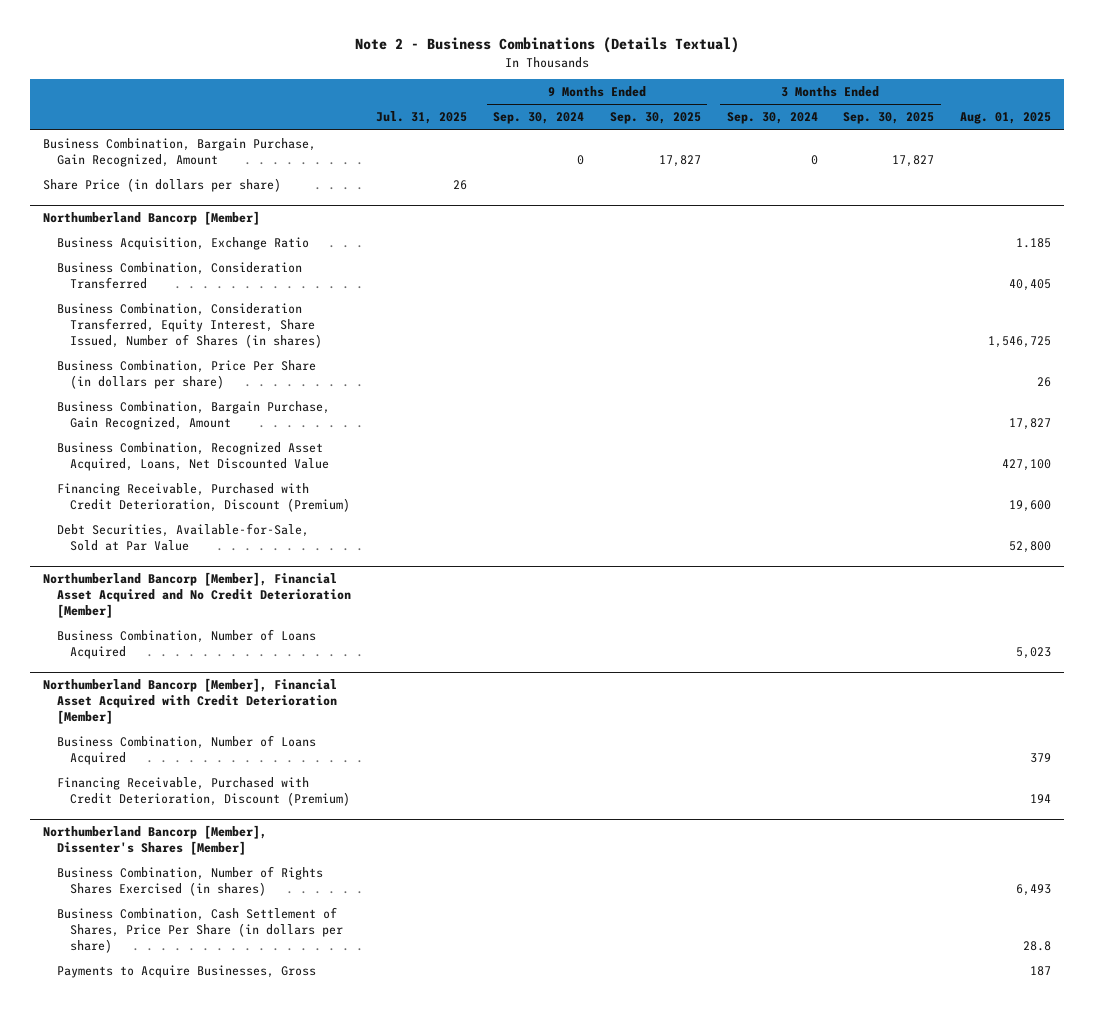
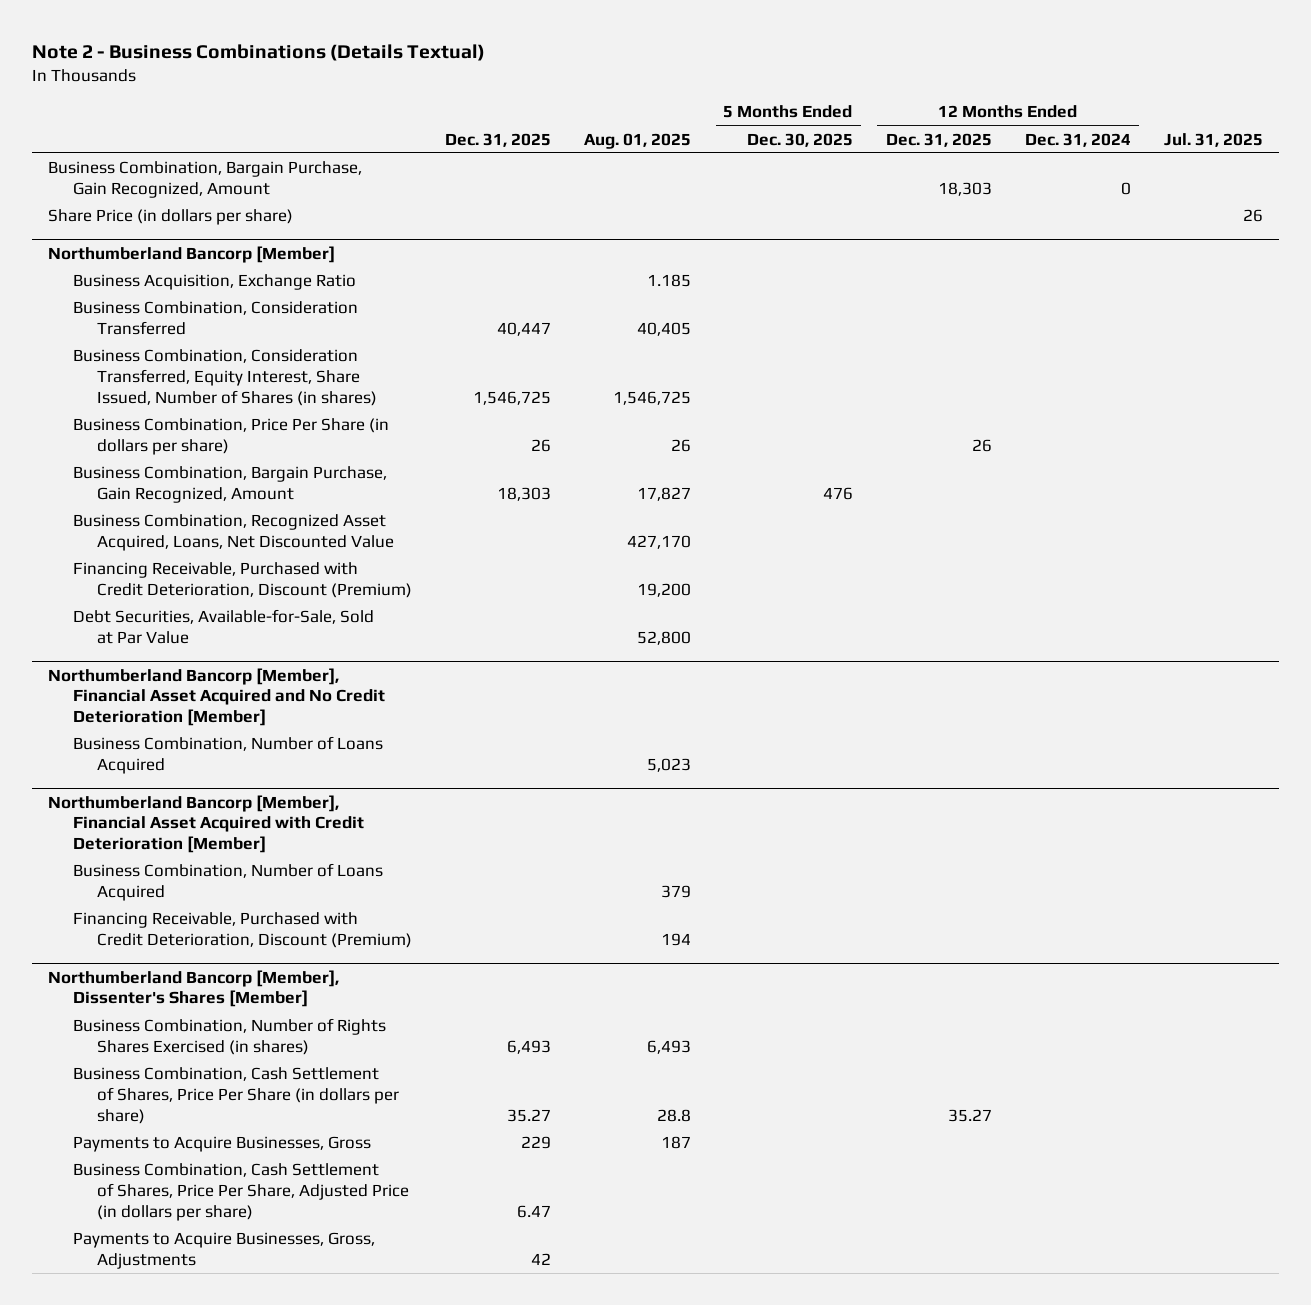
- | Jul. 31, 2025 | 9 Months Ended Sep. 30, 2024 | 9 Months Ended Sep. 30, 2025 | 3 Months Ended Sep. 30, 2024 | 3 Months Ended Sep. 30, 2025 | Aug. 01, 2025
+ | Dec. 31, 2025 | Aug. 01, 2025 | 5 Months Ended Dec. 30, 2025 | 12 Months Ended Dec. 31, 2025 | 12 Months Ended Dec. 31, 2024 | Jul. 31, 2025
@ Northumberland Bancorp [Member]
- Business Combination, Recognized Asset Acquired, Loans, Net Discounted Value | | | | | | 427,100
- Financing Receivable, Purchased with Credit Deterioration, Discount (Premium) | | | | | | 19,600
+ Business Combination, Recognized Asset Acquired, Loans, Net Discounted Value | | 427,170 | | | |
+ Financing Receivable, Purchased with Credit Deterioration, Discount (Premium) | | 19,200 | | | |
@ Northumberland Bancorp [Member], Dissenter's Shares [Member]
+ Business Combination, Cash Settlement of Shares, Price Per Share, Adjusted Price (in dollars per share) | 6.47 | | | | |
+ Payments to Acquire Businesses, Gross, Adjustments | 42 | | | | |

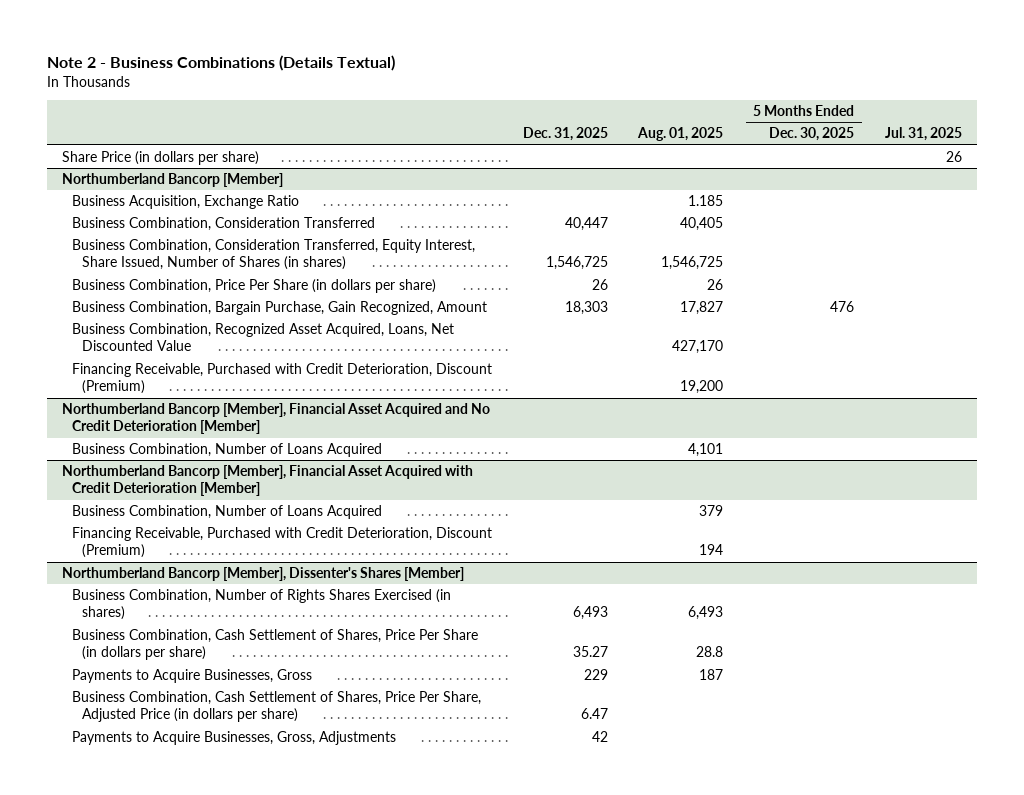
- | Dec. 31, 2025 | Aug. 01, 2025 | 5 Months Ended Dec. 30, 2025 | 12 Months Ended Dec. 31, 2025 | 12 Months Ended Dec. 31, 2024 | Jul. 31, 2025
+ | Dec. 31, 2025 | Aug. 01, 2025 | 5 Months Ended Dec. 30, 2025 | Jul. 31, 2025
- Business Combination, Bargain Purchase, Gain Recognized, Amount | | | | 18,303 | 0 |
@ Northumberland Bancorp [Member]
- Debt Securities, Available-for-Sale, Sold at Par Value | | 52,800 | | | |
@ Northumberland Bancorp [Member], Financial Asset Acquired and No Credit Deterioration [Member]
- Business Combination, Number of Loans Acquired | | 5,023 | | | |
+ Business Combination, Number of Loans Acquired | | 4,101 | |

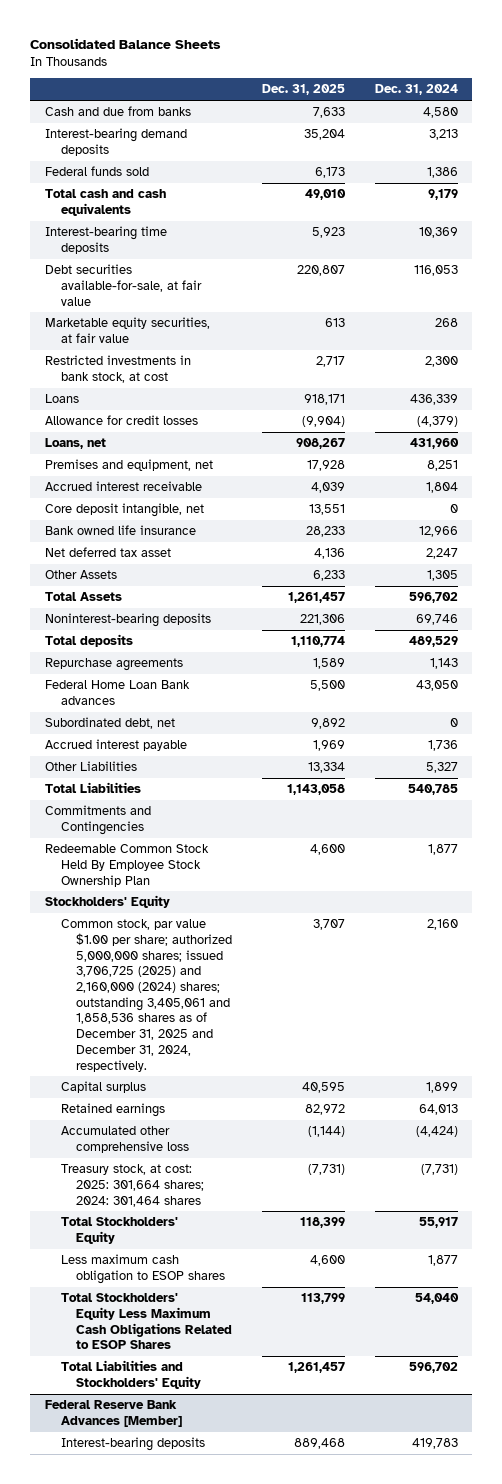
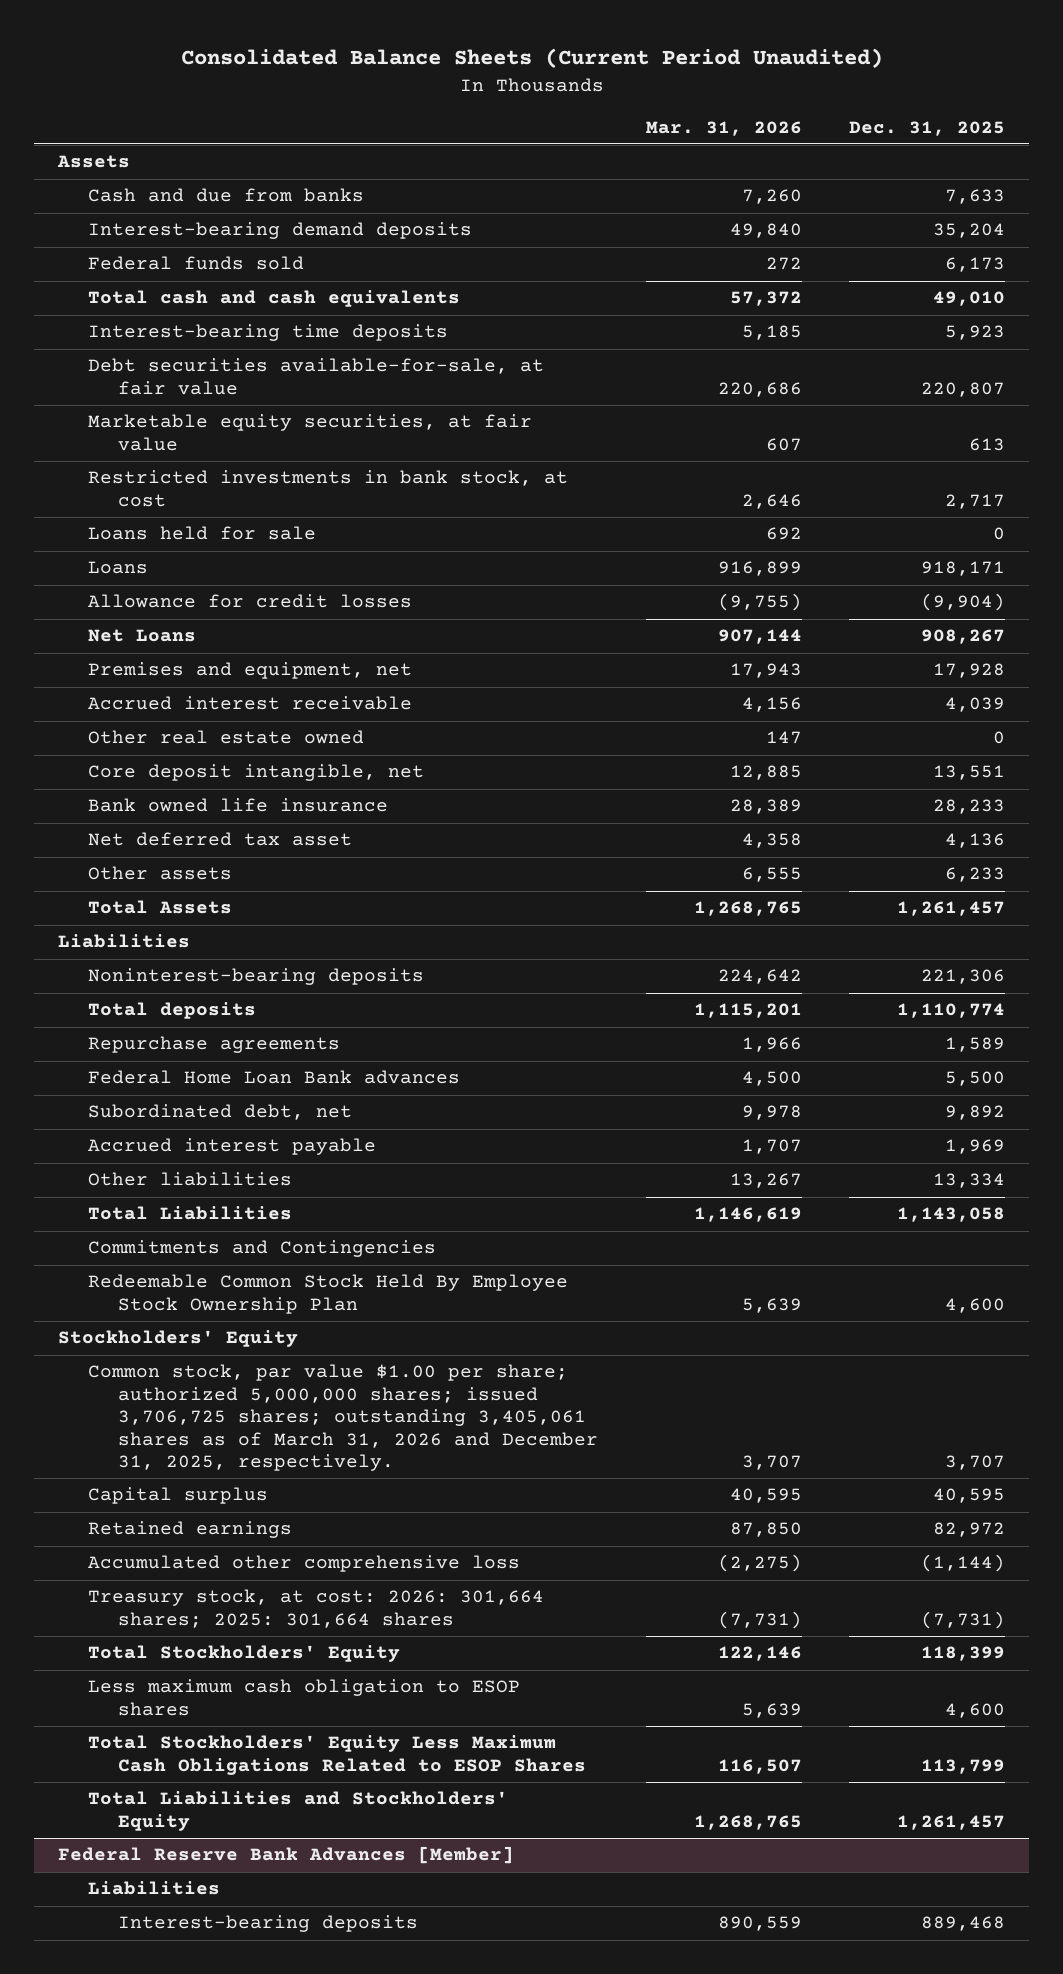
- Consolidated Balance Sheets
+ Consolidated Balance Sheets (Current Period Unaudited)
- | Dec. 31, 2025 | Dec. 31, 2024
+ | Mar. 31, 2026 | Dec. 31, 2025
+ Assets
+ Loans held for sale | 692 | 0
- Loans, net | 908,267 | 431,960
+ Net Loans | 907,144 | 908,267
+ Other real estate owned | 147 | 0
- Other Assets | 6,233 | 1,305
+ Other assets | 6,555 | 6,233
+ Liabilities
- Other Liabilities | 13,334 | 5,327
+ Other liabilities | 13,267 | 13,334
- Common stock, par value $1.00 per share; authorized 5,000,000 shares; issued 3,706,725 (2025) and 2,160,000 (2024) shares; outstanding 3,405,061 and 1,858,536 shares as of December 31, 2025 and December 31, 2024, respectively. | 3,707 | 2,160
+ Common stock, par value $1.00 per share; authorized 5,000,000 shares; issued 3,706,725 shares; outstanding 3,405,061 shares as of March 31, 2026 and December 31, 2025, respectively. | 3,707 | 3,707
- Treasury stock, at cost: 2025: 301,664 shares; 2024: 301,464 shares | (7,731) | (7,731)
+ Treasury stock, at cost: 2026: 301,664 shares; 2025: 301,664 shares | (7,731) | (7,731)
@ Federal Reserve Bank Advances [Member]
+ Liabilities

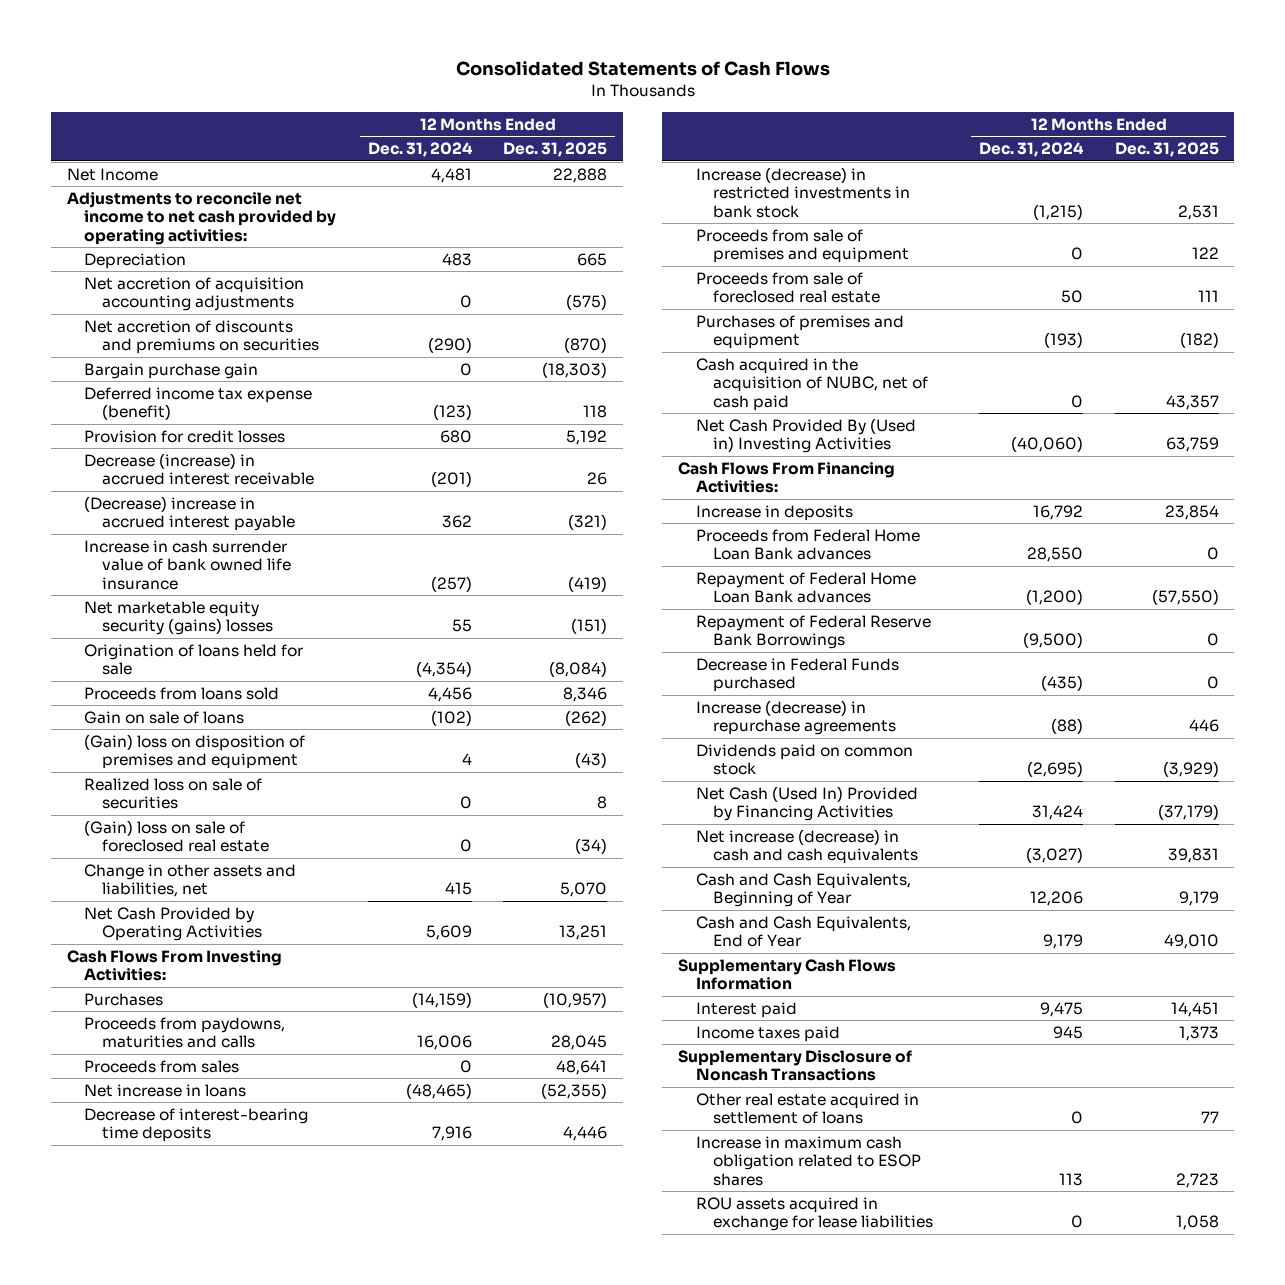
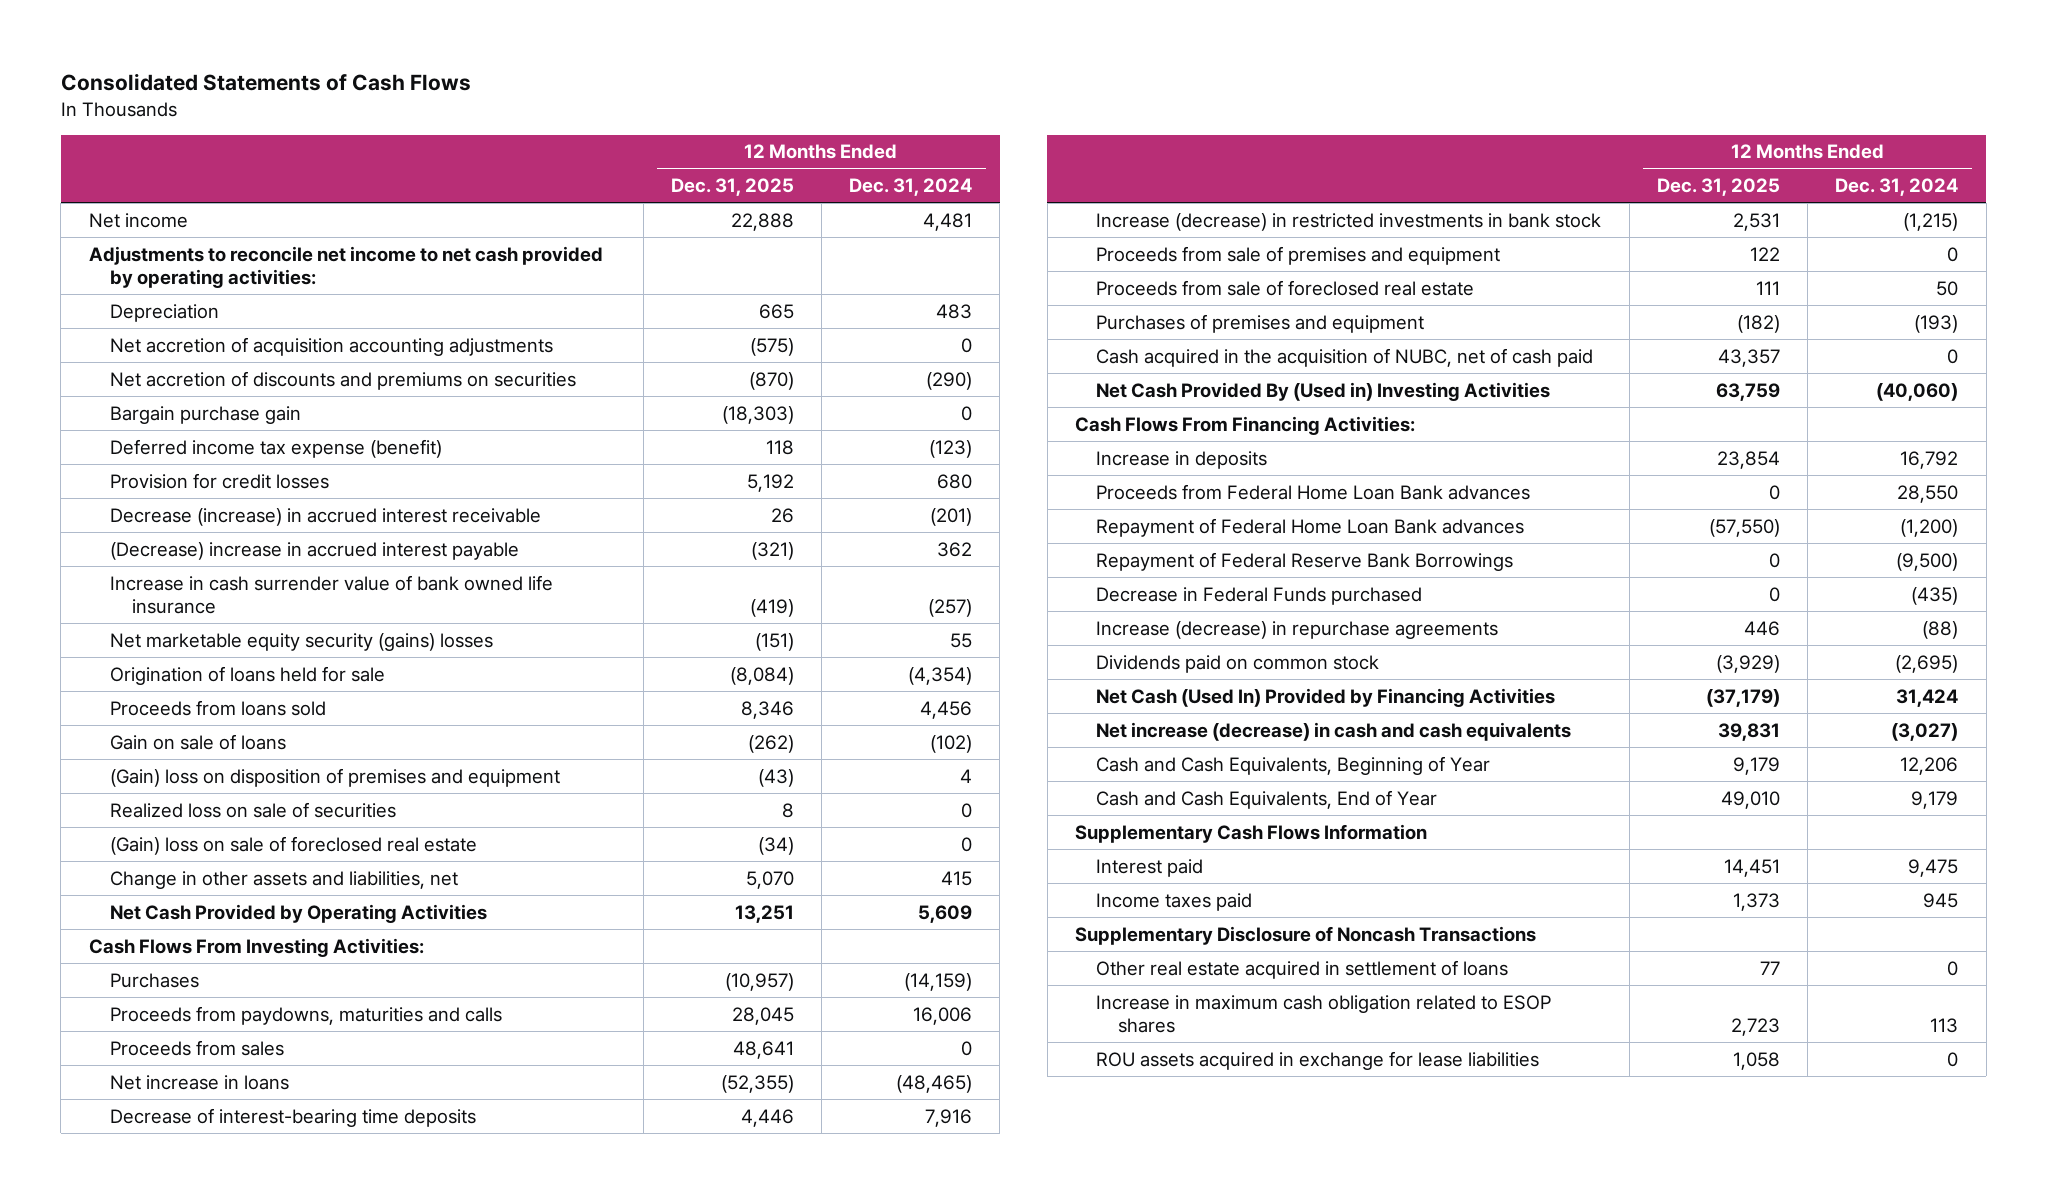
- | 12 Months Ended Dec. 31, 2024 | 12 Months Ended Dec. 31, 2025
+ | 12 Months Ended Dec. 31, 2025 | 12 Months Ended Dec. 31, 2024
- Net Income | 4,481 | 22,888
+ Net income | 22,888 | 4,481

